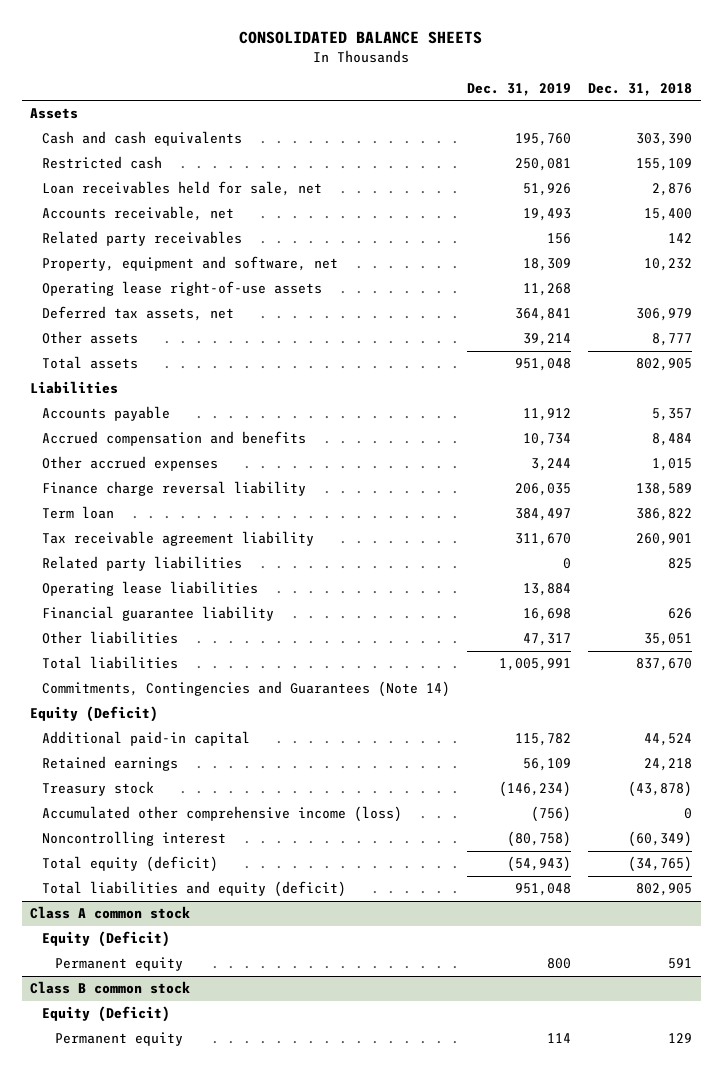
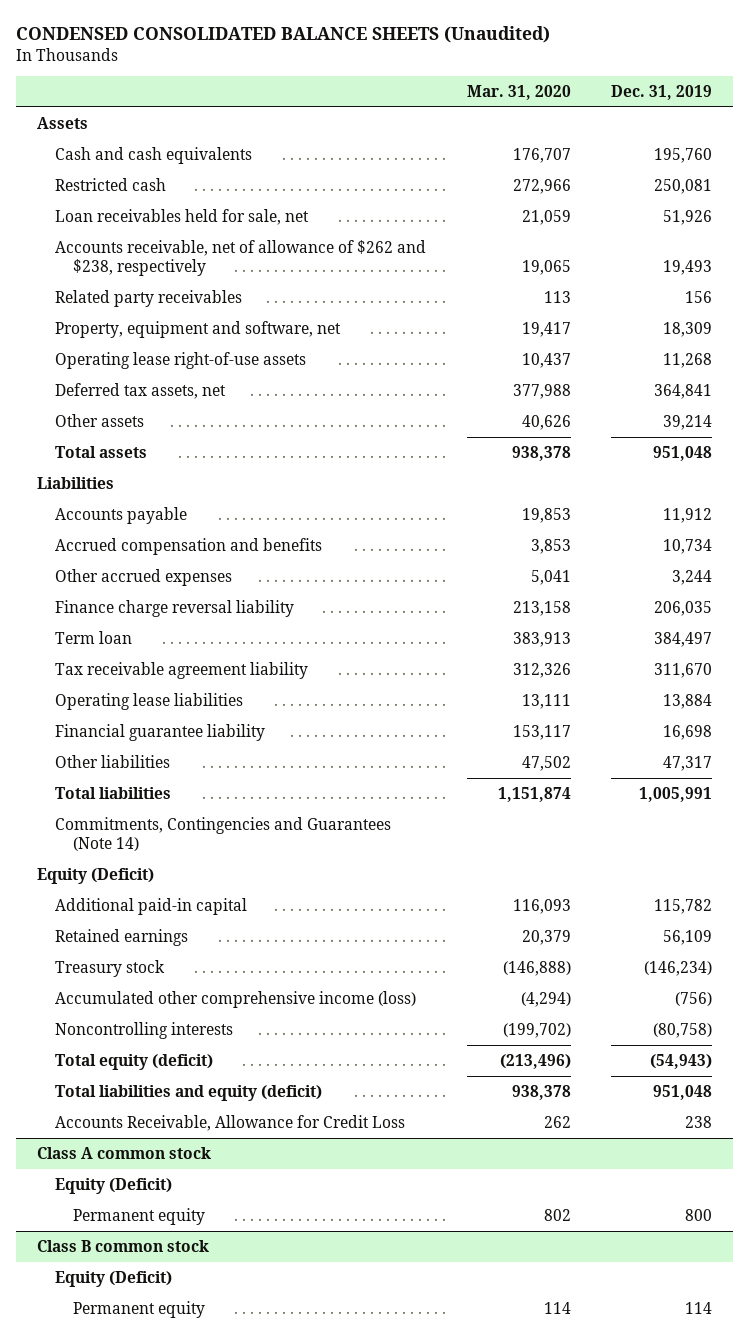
- CONSOLIDATED BALANCE SHEETS
+ CONDENSED CONSOLIDATED BALANCE SHEETS (Unaudited)
- | Dec. 31, 2019 | Dec. 31, 2018
+ | Mar. 31, 2020 | Dec. 31, 2019
- Accounts receivable, net | 19,493 | 15,400
+ Accounts receivable, net of allowance of $262 and $238, respectively | 19,065 | 19,493
- Related party liabilities | 0 | 825
- Noncontrolling interest | (80,758) | (60,349)
+ Noncontrolling interests | (199,702) | (80,758)
+ Accounts Receivable, Allowance for Credit Loss | 262 | 238

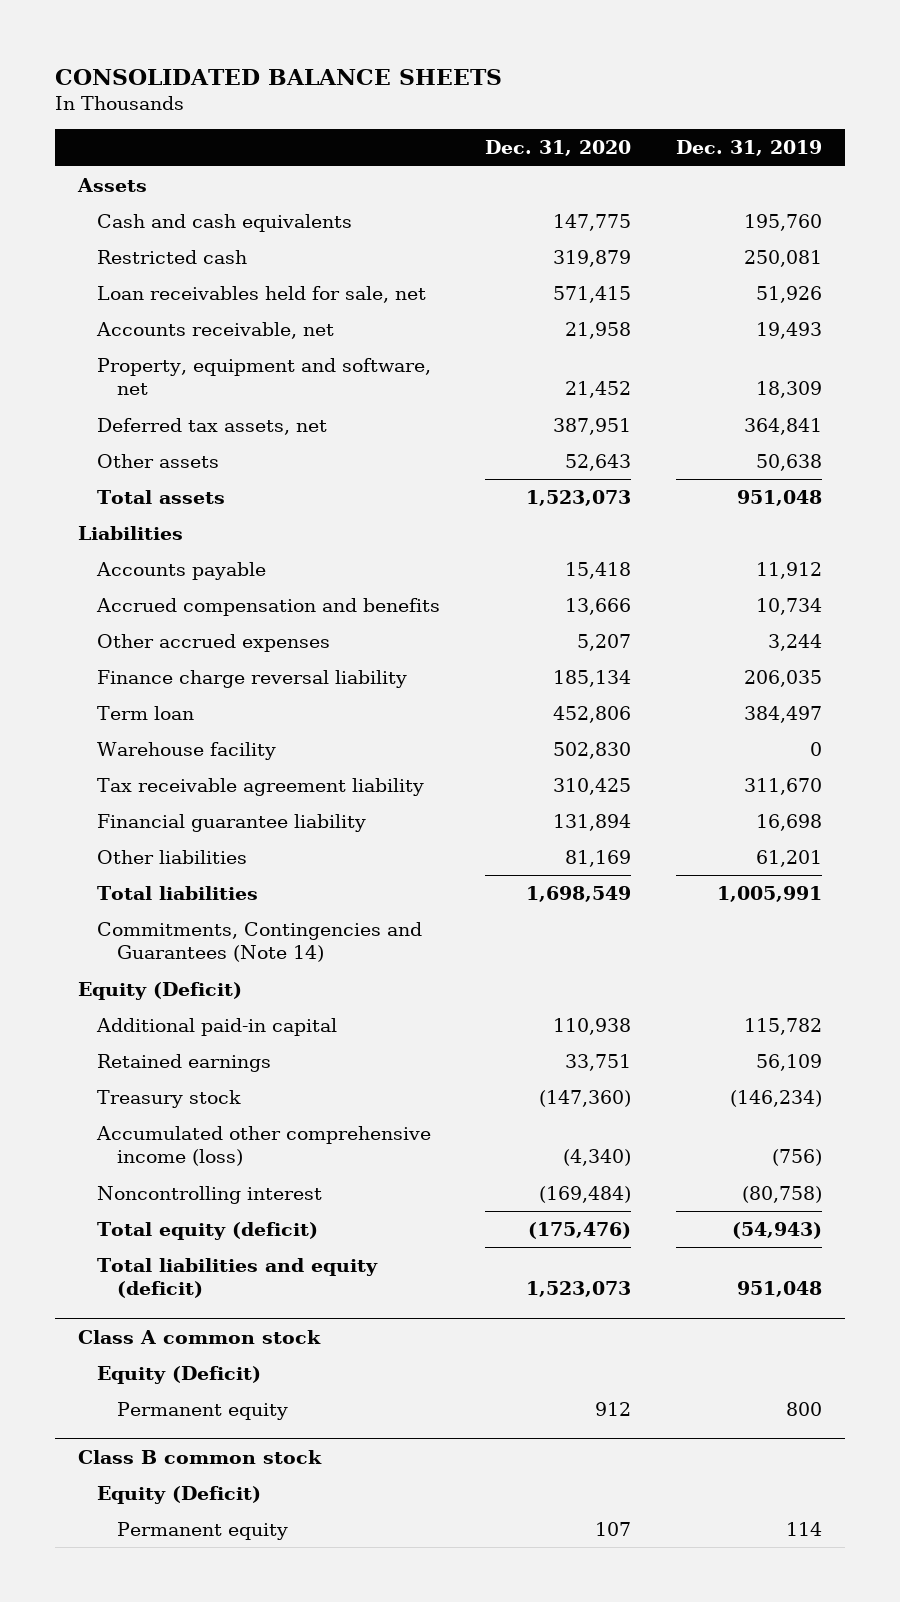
- CONDENSED CONSOLIDATED BALANCE SHEETS (Unaudited)
+ CONSOLIDATED BALANCE SHEETS
- | Mar. 31, 2020 | Dec. 31, 2019
+ | Dec. 31, 2020 | Dec. 31, 2019
- Accounts receivable, net of allowance of $262 and $238, respectively | 19,065 | 19,493
- Related party receivables | 113 | 156
+ Accounts receivable, net | 21,958 | 19,493
- Operating lease right-of-use assets | 10,437 | 11,268
- Other assets | 40,626 | 39,214
+ Other assets | 52,643 | 50,638
+ Warehouse facility | 502,830 | 0
- Operating lease liabilities | 13,111 | 13,884
- Other liabilities | 47,502 | 47,317
+ Other liabilities | 81,169 | 61,201
- Noncontrolling interests | (199,702) | (80,758)
+ Noncontrolling interest | (169,484) | (80,758)
- Accounts Receivable, Allowance for Credit Loss | 262 | 238

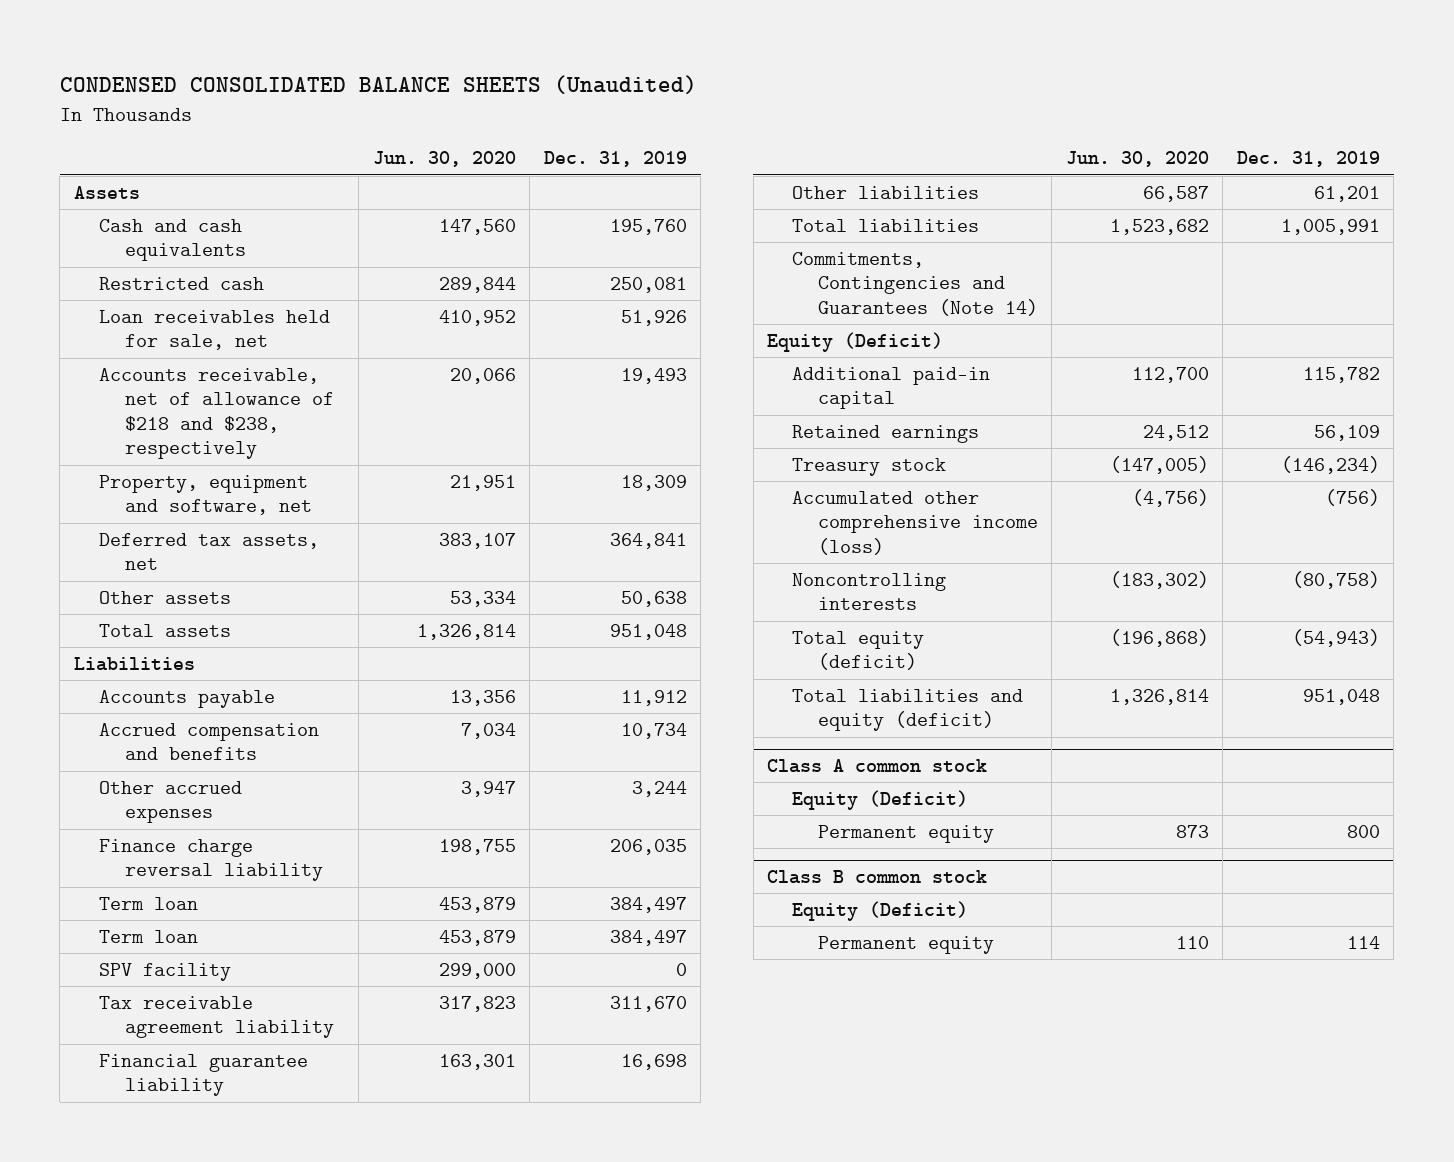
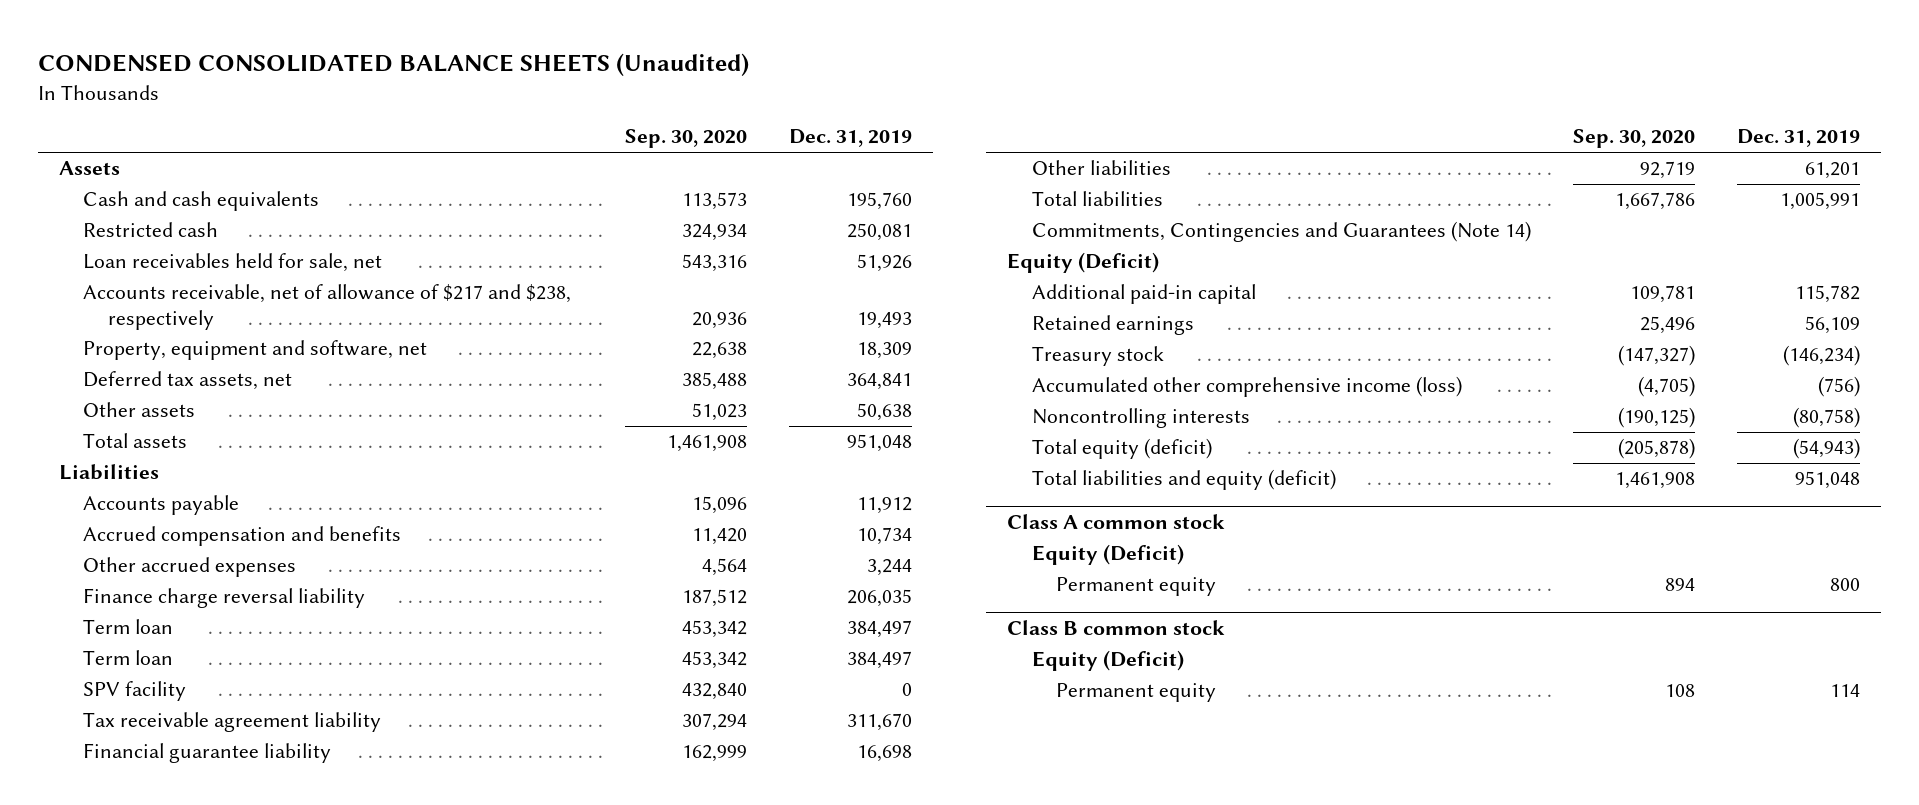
- | Jun. 30, 2020 | Dec. 31, 2019
+ | Sep. 30, 2020 | Dec. 31, 2019
- Accounts receivable, net of allowance of $218 and $238, respectively | 20,066 | 19,493
+ Accounts receivable, net of allowance of $217 and $238, respectively | 20,936 | 19,493

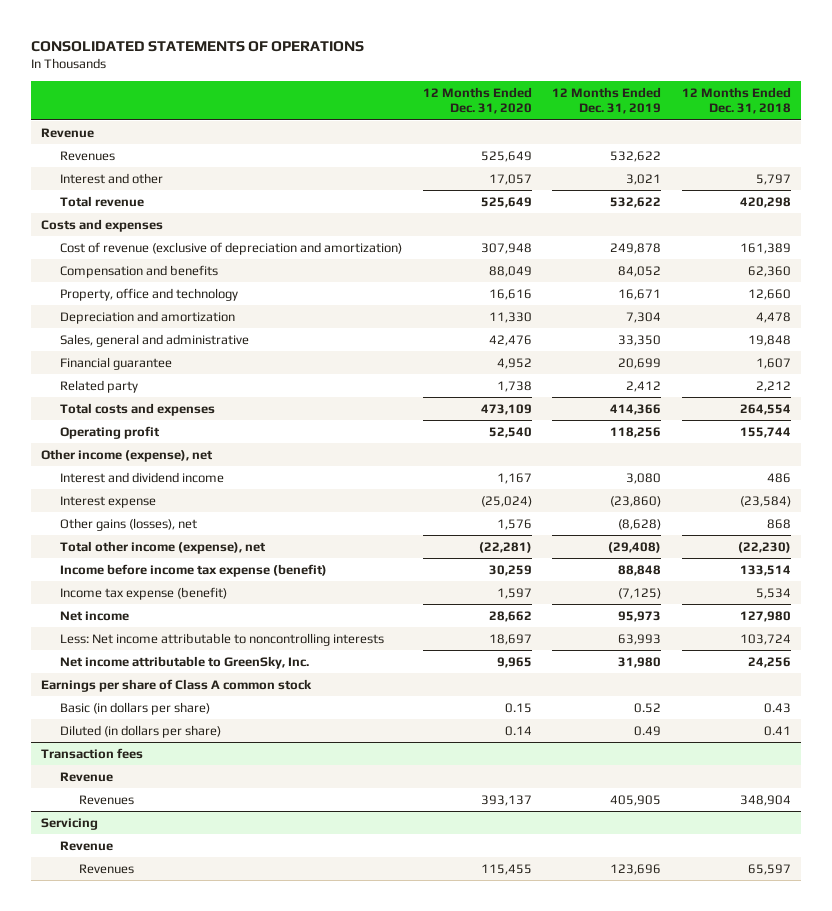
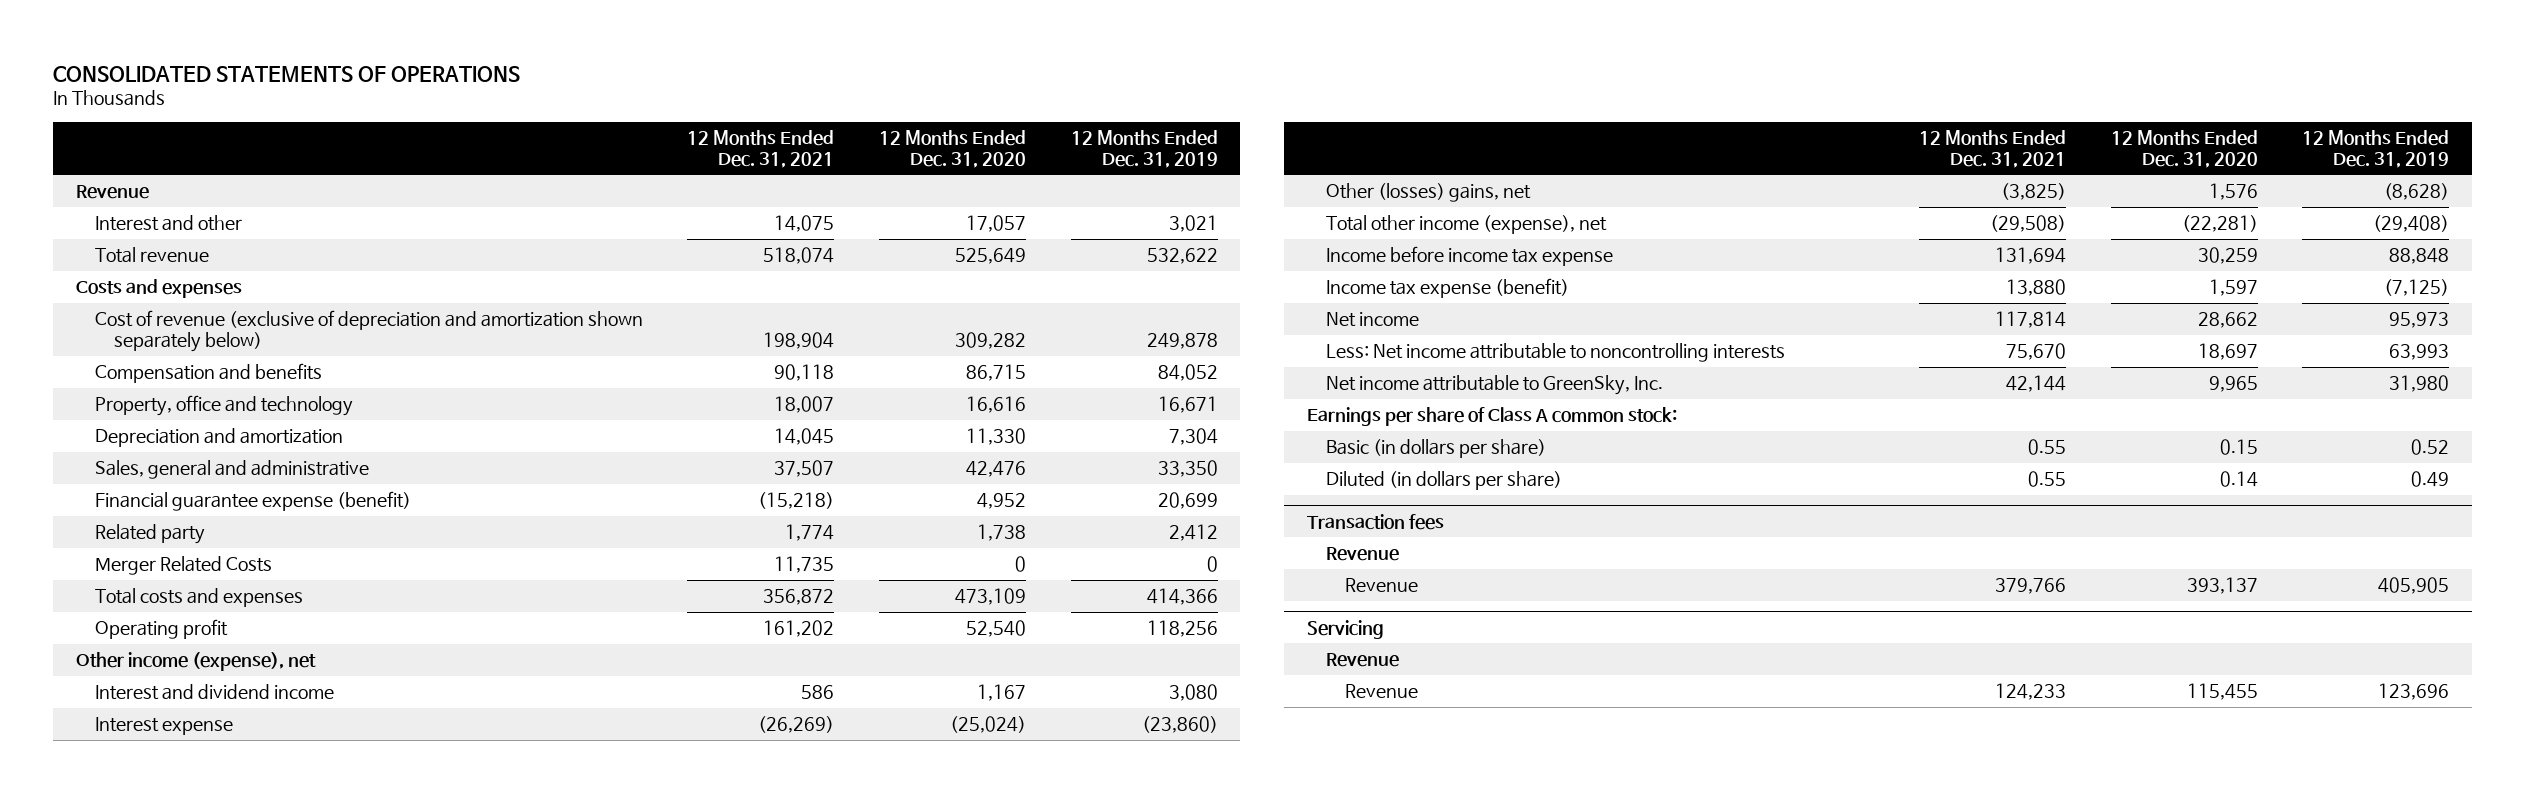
- | 12 Months Ended Dec. 31, 2020 | 12 Months Ended Dec. 31, 2019 | 12 Months Ended Dec. 31, 2018
+ | 12 Months Ended Dec. 31, 2021 | 12 Months Ended Dec. 31, 2020 | 12 Months Ended Dec. 31, 2019
- Revenues | 525,649 | 532,622 |
- Cost of revenue (exclusive of depreciation and amortization) | 307,948 | 249,878 | 161,389
- Compensation and benefits | 88,049 | 84,052 | 62,360
+ Cost of revenue (exclusive of depreciation and amortization shown separately below) | 198,904 | 309,282 | 249,878
+ Compensation and benefits | 90,118 | 86,715 | 84,052
- Financial guarantee | 4,952 | 20,699 | 1,607
+ Financial guarantee expense (benefit) | (15,218) | 4,952 | 20,699
+ Merger Related Costs | 11,735 | 0 | 0
- Other gains (losses), net | 1,576 | (8,628) | 868
+ Other (losses) gains, net | (3,825) | 1,576 | (8,628)
- Income before income tax expense (benefit) | 30,259 | 88,848 | 133,514
+ Income before income tax expense | 131,694 | 30,259 | 88,848
- Earnings per share of Class A common stock
+ Earnings per share of Class A common stock:
@ Transaction fees
- Revenues | 393,137 | 405,905 | 348,904
+ Revenue | 379,766 | 393,137 | 405,905
@ Servicing
- Revenues | 115,455 | 123,696 | 65,597
+ Revenue | 124,233 | 115,455 | 123,696

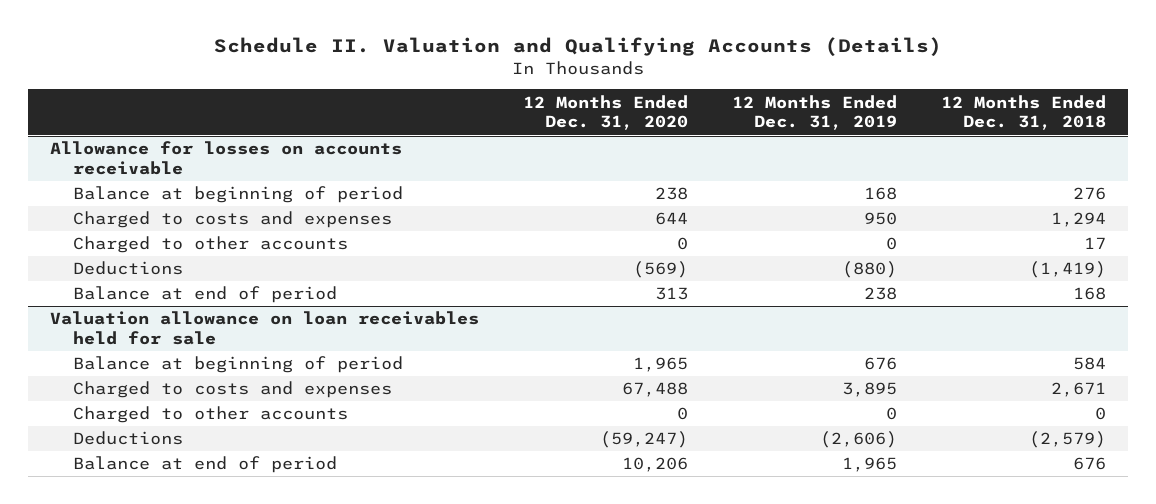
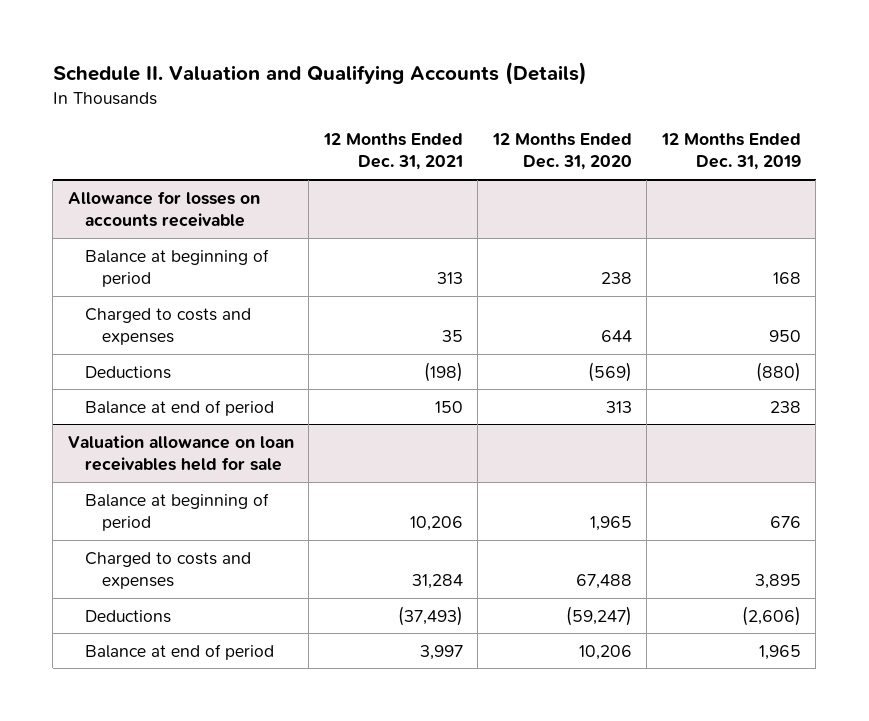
- | 12 Months Ended Dec. 31, 2020 | 12 Months Ended Dec. 31, 2019 | 12 Months Ended Dec. 31, 2018
+ | 12 Months Ended Dec. 31, 2021 | 12 Months Ended Dec. 31, 2020 | 12 Months Ended Dec. 31, 2019
@ Allowance for losses on accounts receivable
- Charged to other accounts | 0 | 0 | 17
@ Valuation allowance on loan receivables held for sale
- Charged to other accounts | 0 | 0 | 0

